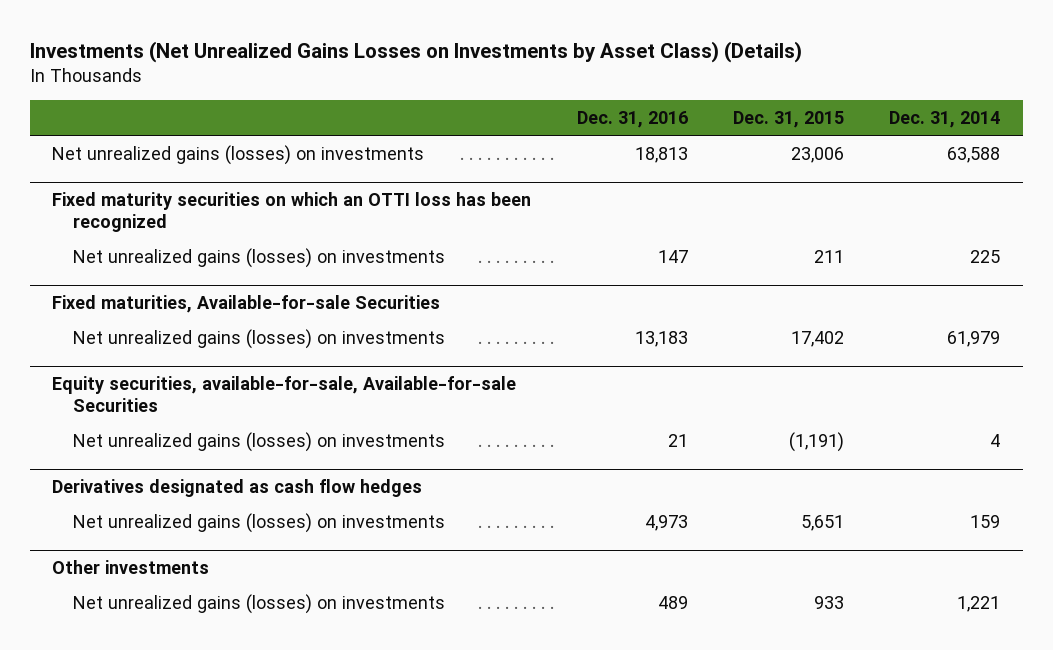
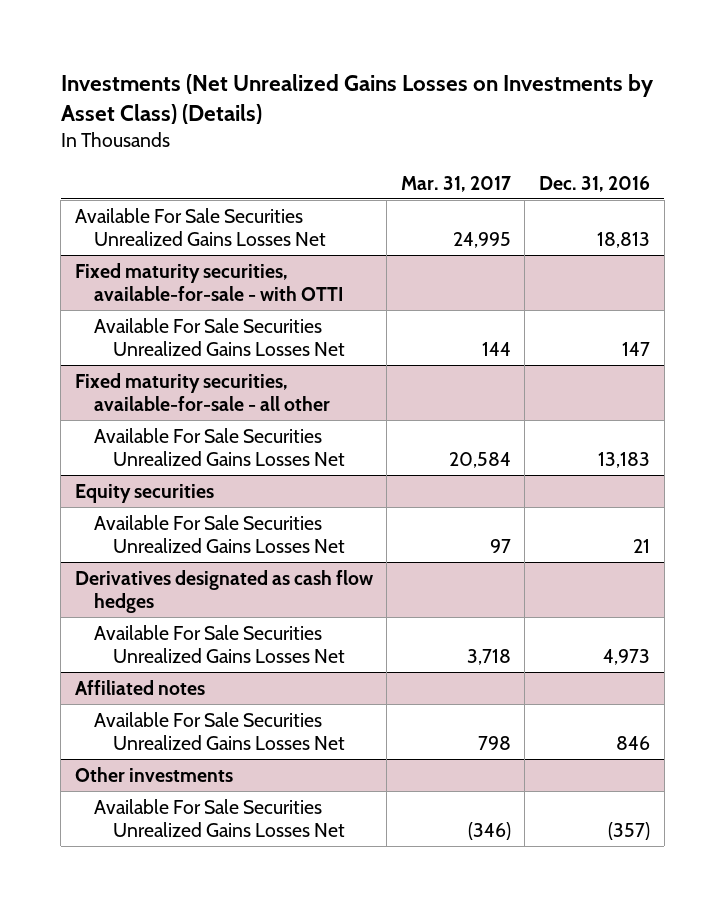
- | Dec. 31, 2016 | Dec. 31, 2015 | Dec. 31, 2014
+ | Mar. 31, 2017 | Dec. 31, 2016
- Net unrealized gains (losses) on investments | 18,813 | 23,006 | 63,588
- Fixed maturity securities on which an OTTI loss has been recognized
- Net unrealized gains (losses) on investments | 147 | 211 | 225
- Fixed maturities, Available-for-sale Securities
- Net unrealized gains (losses) on investments | 13,183 | 17,402 | 61,979
- Equity securities, available-for-sale, Available-for-sale Securities
- Net unrealized gains (losses) on investments | 21 | (1,191) | 4
+ Available For Sale Securities Unrealized Gains Losses Net | 24,995 | 18,813
+ Fixed maturity securities, available-for-sale - with OTTI
+ Available For Sale Securities Unrealized Gains Losses Net | 144 | 147
+ Fixed maturity securities, available-for-sale - all other
+ Available For Sale Securities Unrealized Gains Losses Net | 20,584 | 13,183
+ Equity securities
+ Available For Sale Securities Unrealized Gains Losses Net | 97 | 21
@ Derivatives designated as cash flow hedges
- Net unrealized gains (losses) on investments | 4,973 | 5,651 | 159
+ Available For Sale Securities Unrealized Gains Losses Net | 3,718 | 4,973
+ Affiliated notes
+ Available For Sale Securities Unrealized Gains Losses Net | 798 | 846
@ Other investments
- Net unrealized gains (losses) on investments | 489 | 933 | 1,221
+ Available For Sale Securities Unrealized Gains Losses Net | (346) | (357)

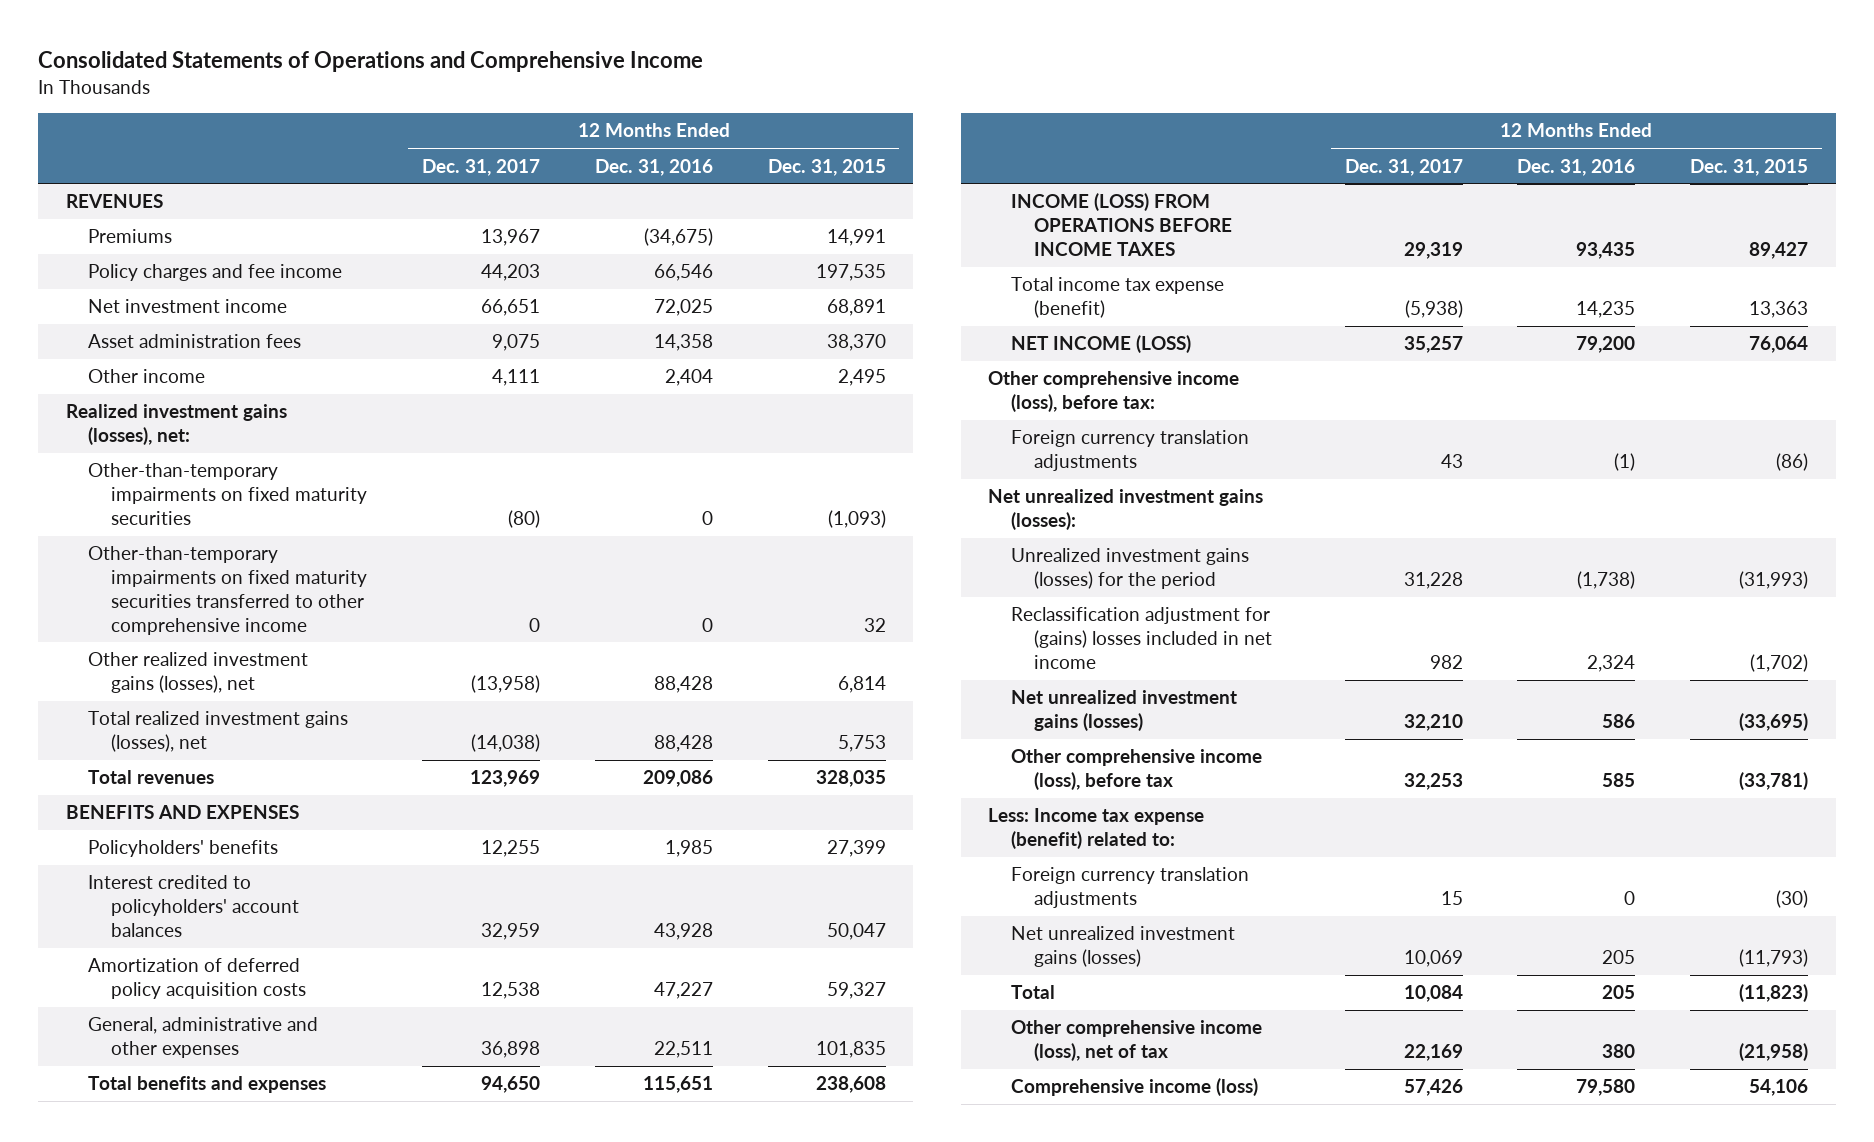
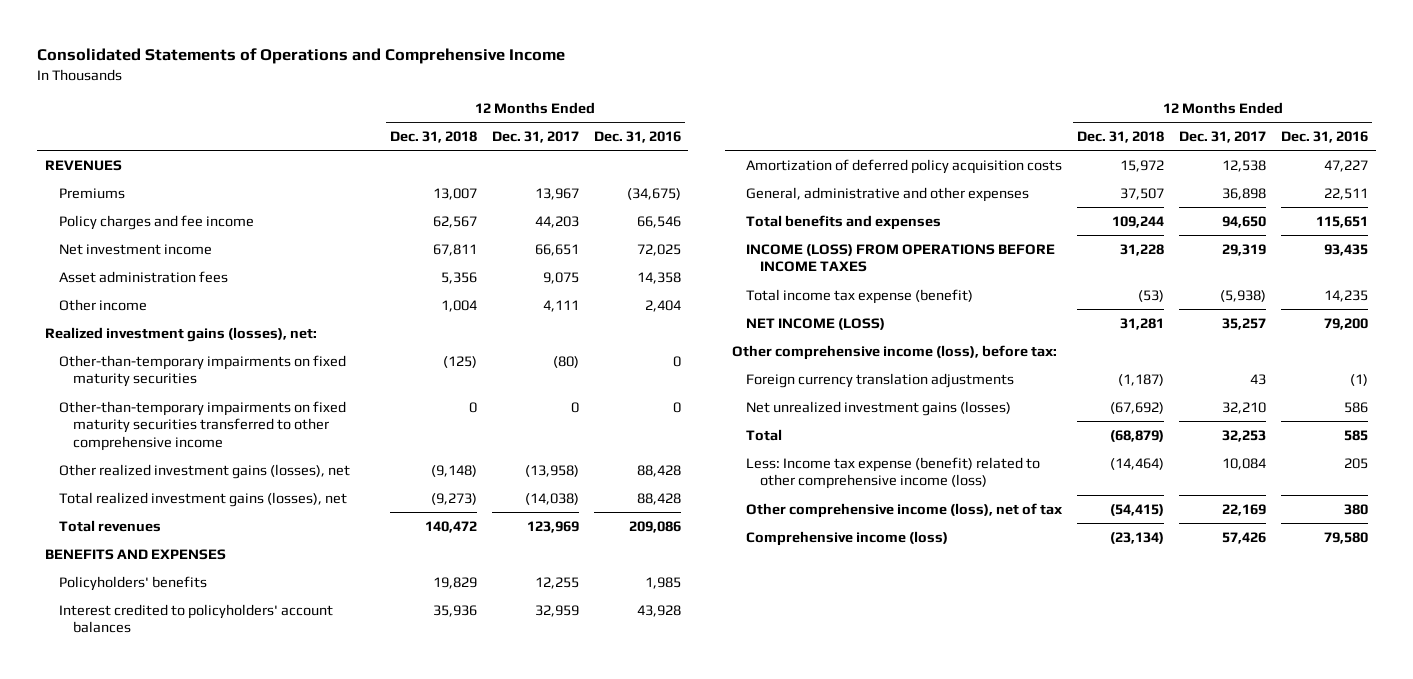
- | 12 Months Ended Dec. 31, 2017 | 12 Months Ended Dec. 31, 2016 | 12 Months Ended Dec. 31, 2015
+ | 12 Months Ended Dec. 31, 2018 | 12 Months Ended Dec. 31, 2017 | 12 Months Ended Dec. 31, 2016
- Net unrealized investment gains (losses):
- Unrealized investment gains (losses) for the period | 31,228 | (1,738) | (31,993)
- Reclassification adjustment for (gains) losses included in net income | 982 | 2,324 | (1,702)
- Other comprehensive income (loss), before tax | 32,253 | 585 | (33,781)
- Less: Income tax expense (benefit) related to:
- Foreign currency translation adjustments | 15 | 0 | (30)
- Net unrealized investment gains (losses) | 10,069 | 205 | (11,793)
- Total | 10,084 | 205 | (11,823)
+ Total | (68,879) | 32,253 | 585
+ Less: Income tax expense (benefit) related to other comprehensive income (loss) | (14,464) | 10,084 | 205

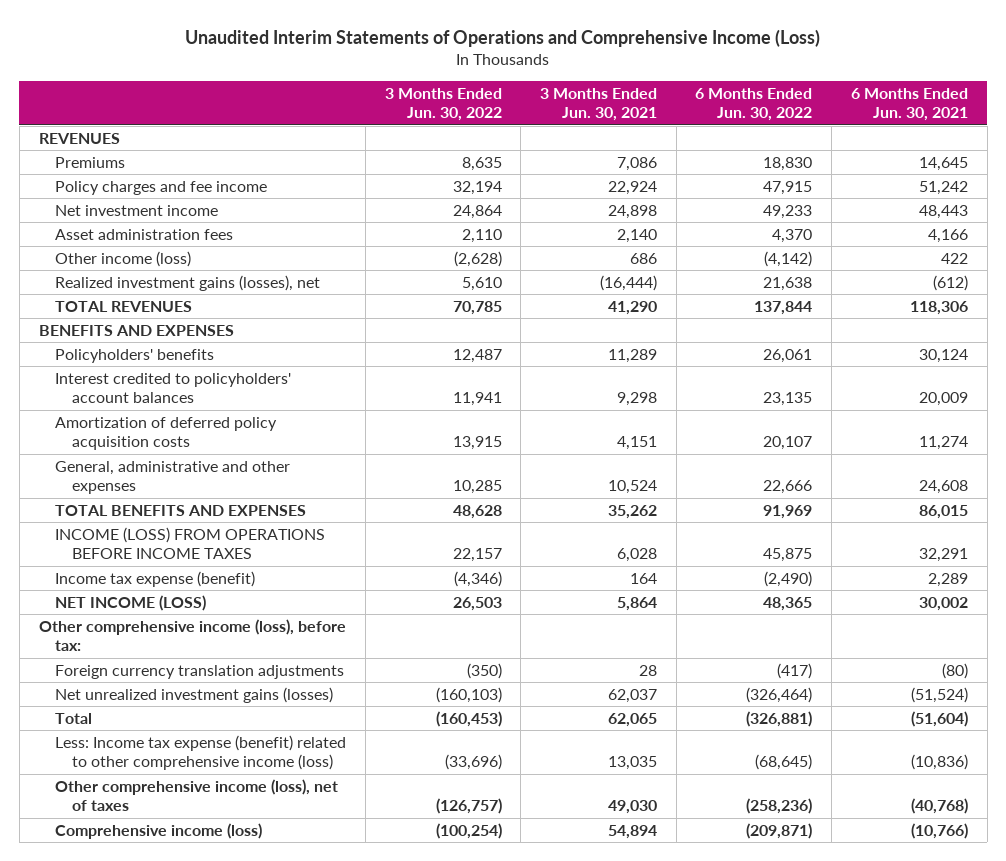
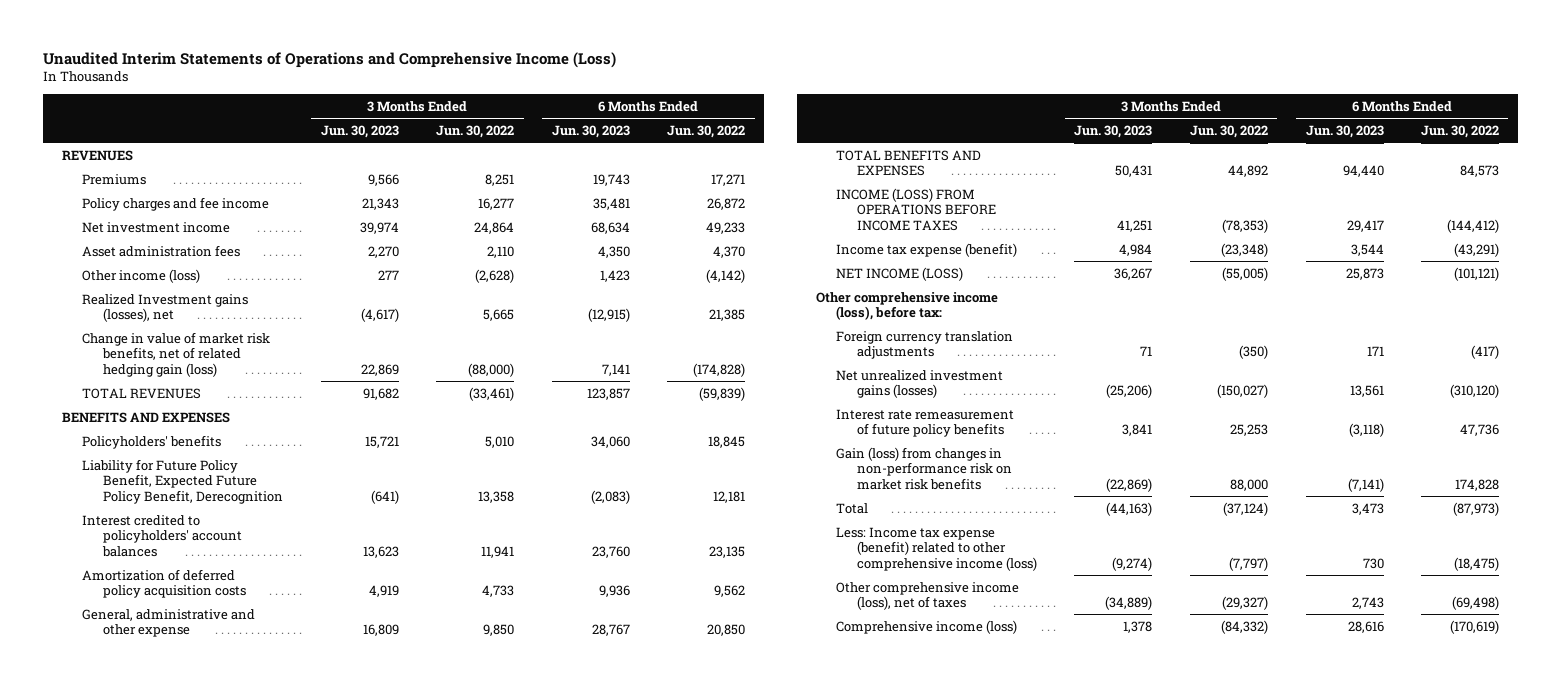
- | 3 Months Ended Jun. 30, 2022 | 3 Months Ended Jun. 30, 2021 | 6 Months Ended Jun. 30, 2022 | 6 Months Ended Jun. 30, 2021
+ | 3 Months Ended Jun. 30, 2023 | 3 Months Ended Jun. 30, 2022 | 6 Months Ended Jun. 30, 2023 | 6 Months Ended Jun. 30, 2022
- Premiums | 8,635 | 7,086 | 18,830 | 14,645
- Policy charges and fee income | 32,194 | 22,924 | 47,915 | 51,242
+ Premiums | 9,566 | 8,251 | 19,743 | 17,271
+ Policy charges and fee income | 21,343 | 16,277 | 35,481 | 26,872
- Realized investment gains (losses), net | 5,610 | (16,444) | 21,638 | (612)
- TOTAL REVENUES | 70,785 | 41,290 | 137,844 | 118,306
+ Realized Investment gains (losses), net | (4,617) | 5,665 | (12,915) | 21,385
+ Change in value of market risk benefits, net of related hedging gain (loss) | 22,869 | (88,000) | 7,141 | (174,828)
+ TOTAL REVENUES | 91,682 | (33,461) | 123,857 | (59,839)
- Policyholders' benefits | 12,487 | 11,289 | 26,061 | 30,124
+ Policyholders' benefits | 15,721 | 5,010 | 34,060 | 18,845
+ Liability for Future Policy Benefit, Expected Future Policy Benefit, Derecognition | (641) | 13,358 | (2,083) | 12,181
- Amortization of deferred policy acquisition costs | 13,915 | 4,151 | 20,107 | 11,274
- General, administrative and other expenses | 10,285 | 10,524 | 22,666 | 24,608
- TOTAL BENEFITS AND EXPENSES | 48,628 | 35,262 | 91,969 | 86,015
- INCOME (LOSS) FROM OPERATIONS BEFORE INCOME TAXES | 22,157 | 6,028 | 45,875 | 32,291
- Income tax expense (benefit) | (4,346) | 164 | (2,490) | 2,289
- NET INCOME (LOSS) | 26,503 | 5,864 | 48,365 | 30,002
+ Amortization of deferred policy acquisition costs | 4,919 | 4,733 | 9,936 | 9,562
+ General, administrative and other expense | 16,809 | 9,850 | 28,767 | 20,850
+ TOTAL BENEFITS AND EXPENSES | 50,431 | 44,892 | 94,440 | 84,573
+ INCOME (LOSS) FROM OPERATIONS BEFORE INCOME TAXES | 41,251 | (78,353) | 29,417 | (144,412)
+ Income tax expense (benefit) | 4,984 | (23,348) | 3,544 | (43,291)
+ NET INCOME (LOSS) | 36,267 | (55,005) | 25,873 | (101,121)
- Net unrealized investment gains (losses) | (160,103) | 62,037 | (326,464) | (51,524)
- Total | (160,453) | 62,065 | (326,881) | (51,604)
- Less: Income tax expense (benefit) related to other comprehensive income (loss) | (33,696) | 13,035 | (68,645) | (10,836)
- Other comprehensive income (loss), net of taxes | (126,757) | 49,030 | (258,236) | (40,768)
- Comprehensive income (loss) | (100,254) | 54,894 | (209,871) | (10,766)
+ Net unrealized investment gains (losses) | (25,206) | (150,027) | 13,561 | (310,120)
+ Interest rate remeasurement of future policy benefits | 3,841 | 25,253 | (3,118) | 47,736
+ Gain (loss) from changes in non-performance risk on market risk benefits | (22,869) | 88,000 | (7,141) | 174,828
+ Total | (44,163) | (37,124) | 3,473 | (87,973)
+ Less: Income tax expense (benefit) related to other comprehensive income (loss) | (9,274) | (7,797) | 730 | (18,475)
+ Other comprehensive income (loss), net of taxes | (34,889) | (29,327) | 2,743 | (69,498)
+ Comprehensive income (loss) | 1,378 | (84,332) | 28,616 | (170,619)

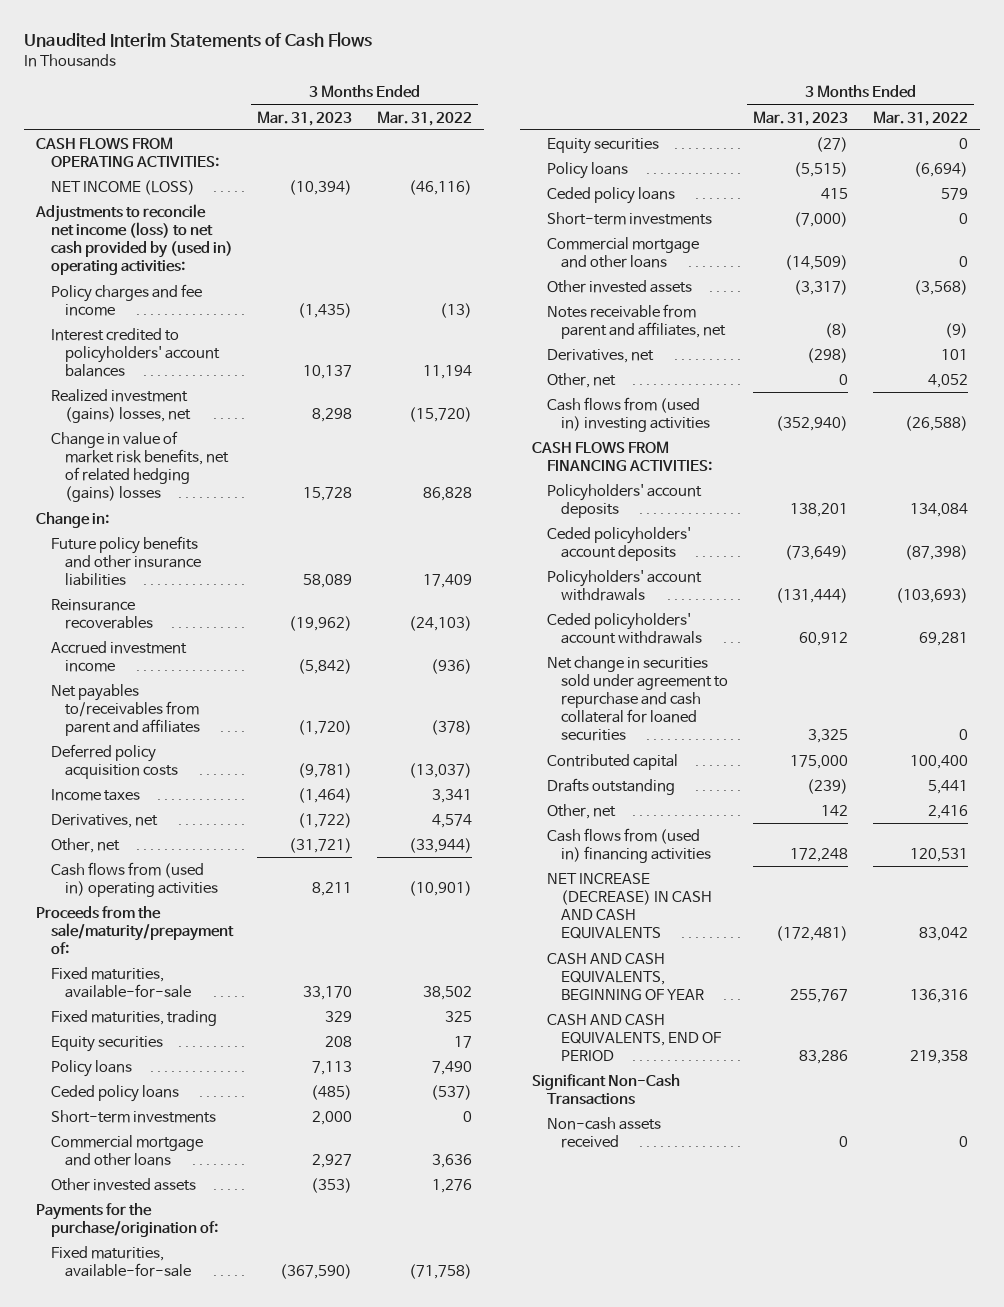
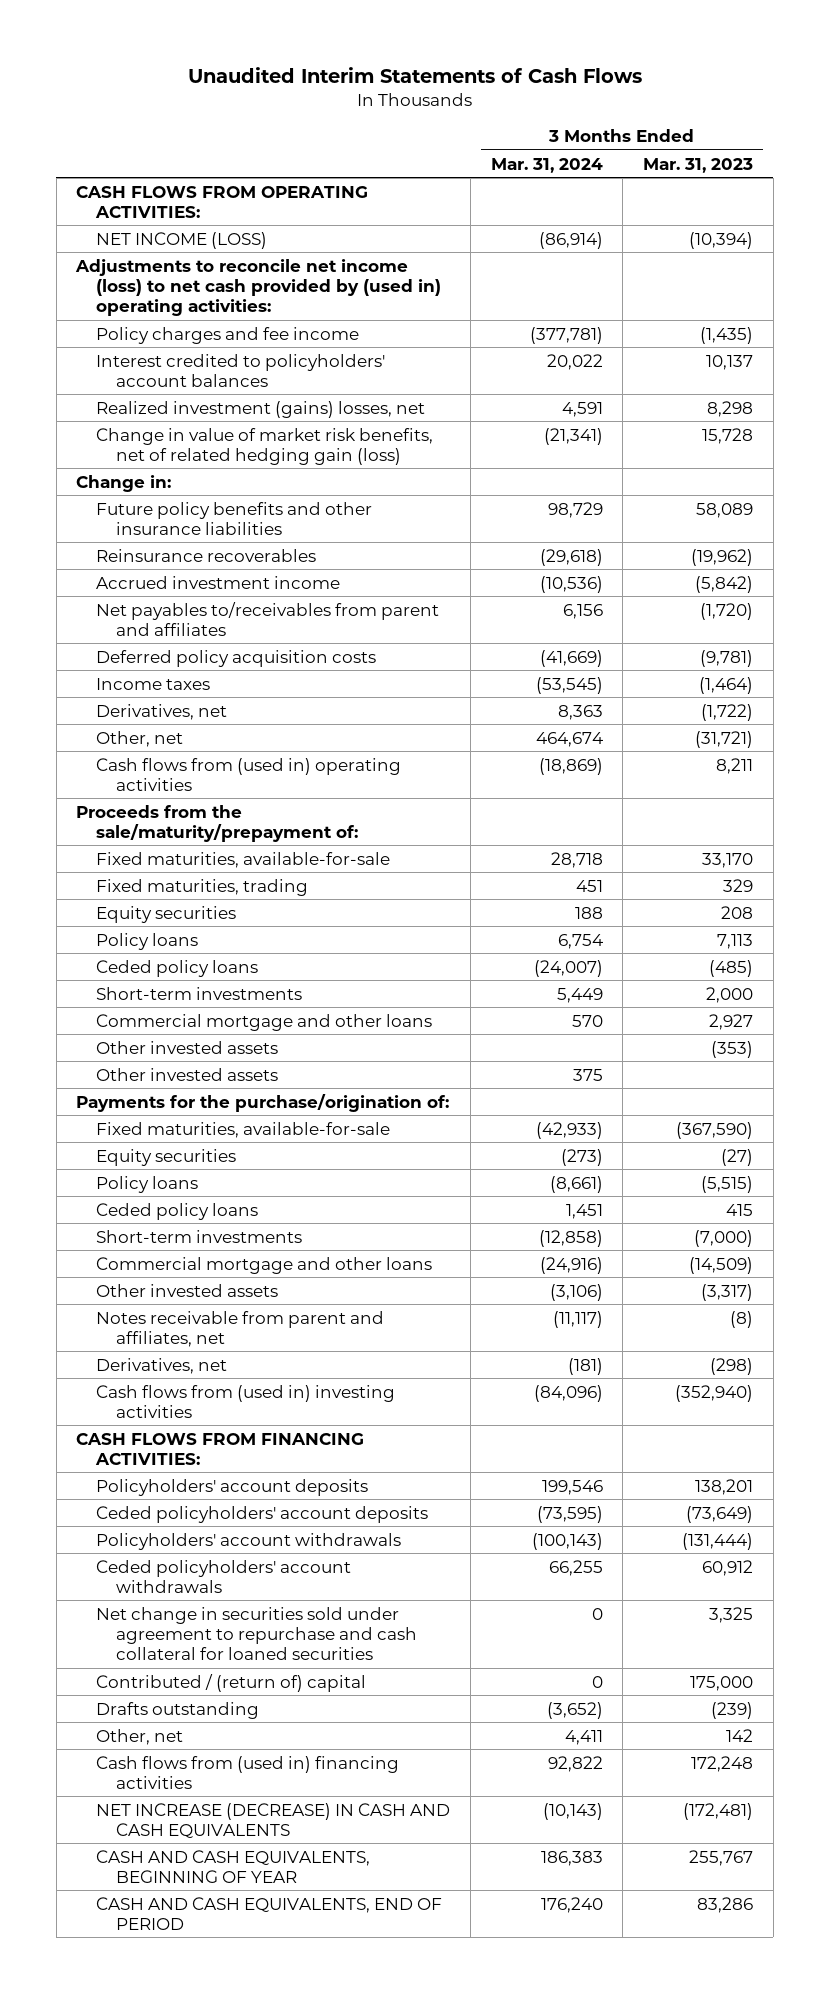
- | 3 Months Ended Mar. 31, 2023 | 3 Months Ended Mar. 31, 2022
+ | 3 Months Ended Mar. 31, 2024 | 3 Months Ended Mar. 31, 2023
- Change in value of market risk benefits, net of related hedging (gains) losses | 15,728 | 86,828
+ Change in value of market risk benefits, net of related hedging gain (loss) | (21,341) | 15,728
+ Other invested assets | 375 |
- Other, net | 0 | 4,052
- Contributed capital | 175,000 | 100,400
+ Contributed / (return of) capital | 0 | 175,000
- Significant Non-Cash Transactions
- Non-cash assets received | 0 | 0

